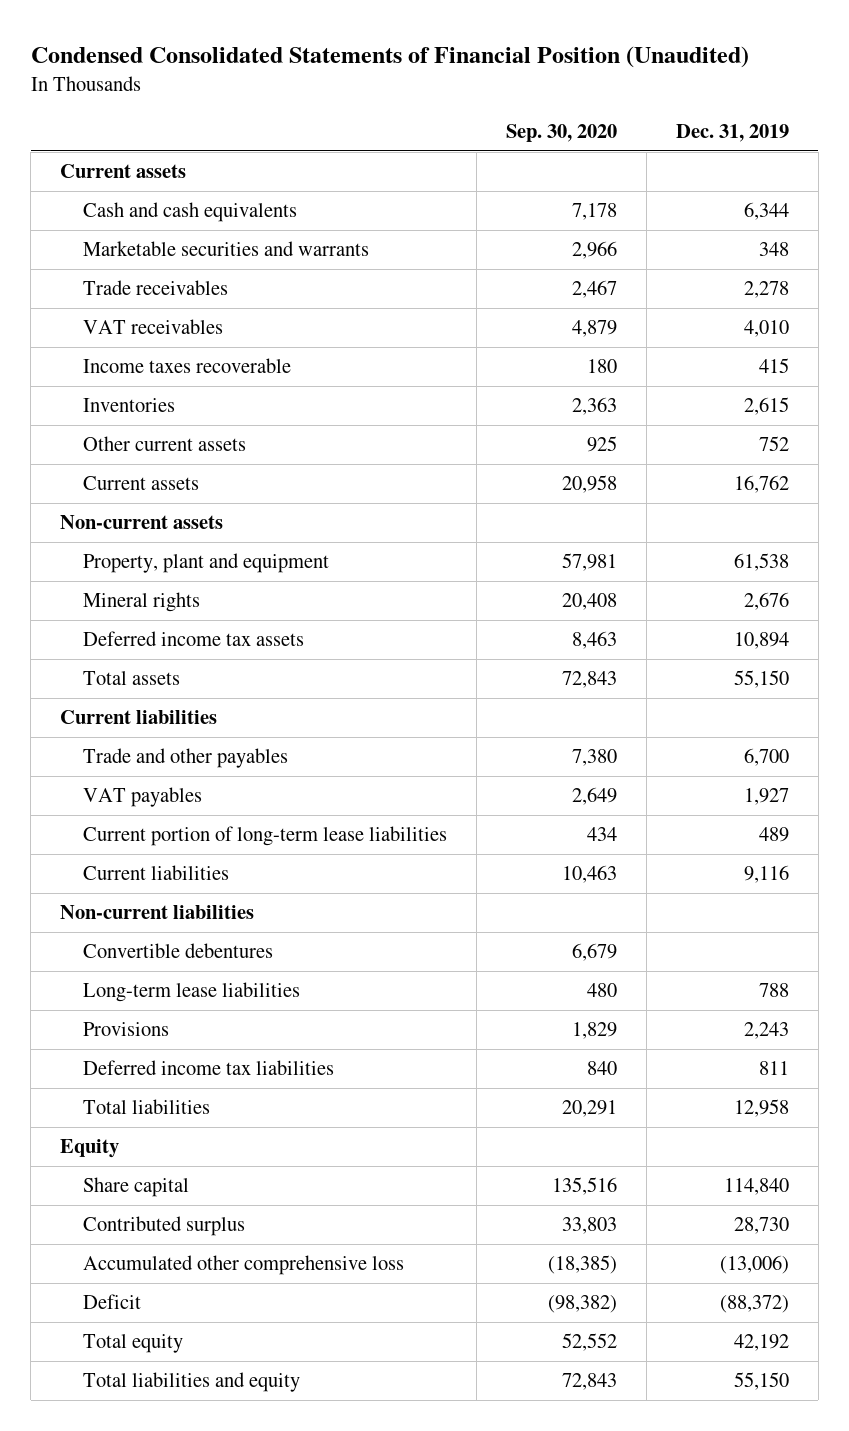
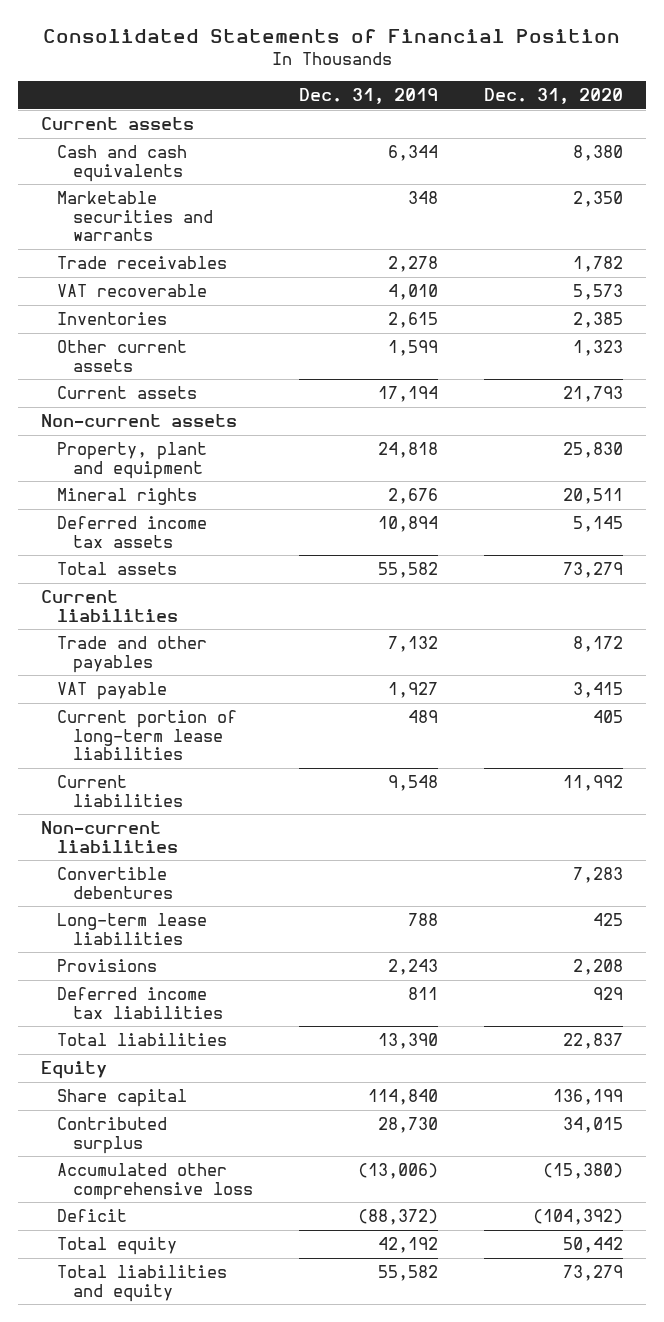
- Condensed Consolidated Statements of Financial Position (Unaudited)
+ Consolidated Statements of Financial Position
- | Sep. 30, 2020 | Dec. 31, 2019
+ | Dec. 31, 2019 | Dec. 31, 2020
- VAT receivables | 4,879 | 4,010
- Income taxes recoverable | 180 | 415
+ VAT recoverable | 4,010 | 5,573
- Other current assets | 925 | 752
- Current assets | 20,958 | 16,762
+ Other current assets | 1,599 | 1,323
+ Current assets | 17,194 | 21,793
- Property, plant and equipment | 57,981 | 61,538
+ Property, plant and equipment | 24,818 | 25,830
- Total assets | 72,843 | 55,150
+ Total assets | 55,582 | 73,279
- Trade and other payables | 7,380 | 6,700
- VAT payables | 2,649 | 1,927
+ Trade and other payables | 7,132 | 8,172
+ VAT payable | 1,927 | 3,415
- Current liabilities | 10,463 | 9,116
+ Current liabilities | 9,548 | 11,992
- Total liabilities | 20,291 | 12,958
+ Total liabilities | 13,390 | 22,837
- Total liabilities and equity | 72,843 | 55,150
+ Total liabilities and equity | 55,582 | 73,279

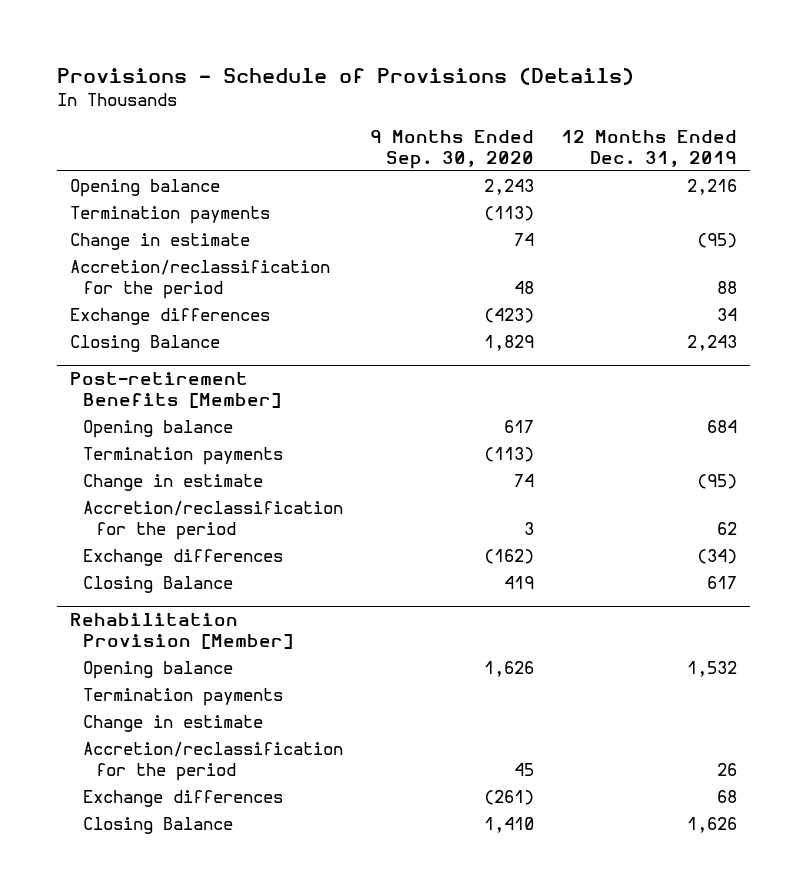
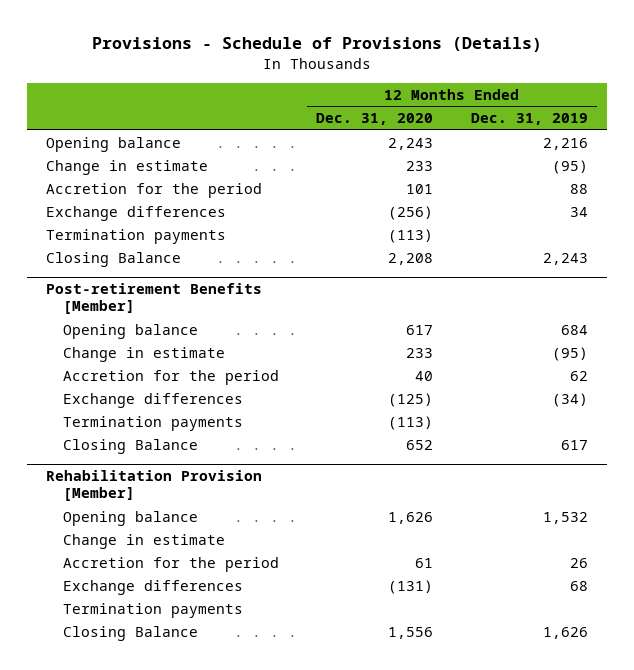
- | 9 Months Ended Sep. 30, 2020 | 12 Months Ended Dec. 31, 2019
+ | 12 Months Ended Dec. 31, 2020 | 12 Months Ended Dec. 31, 2019
- Accretion/reclassification for the period | 48 | 88
+ Accretion for the period | 101 | 88
moved down: Termination payments | (113) |
@ Post-retirement Benefits [Member]
- Accretion/reclassification for the period | 3 | 62
+ Accretion for the period | 40 | 62
moved down: Termination payments | (113) |
@ Rehabilitation Provision [Member]
- Accretion/reclassification for the period | 45 | 26
+ Accretion for the period | 61 | 26
moved down: Termination payments

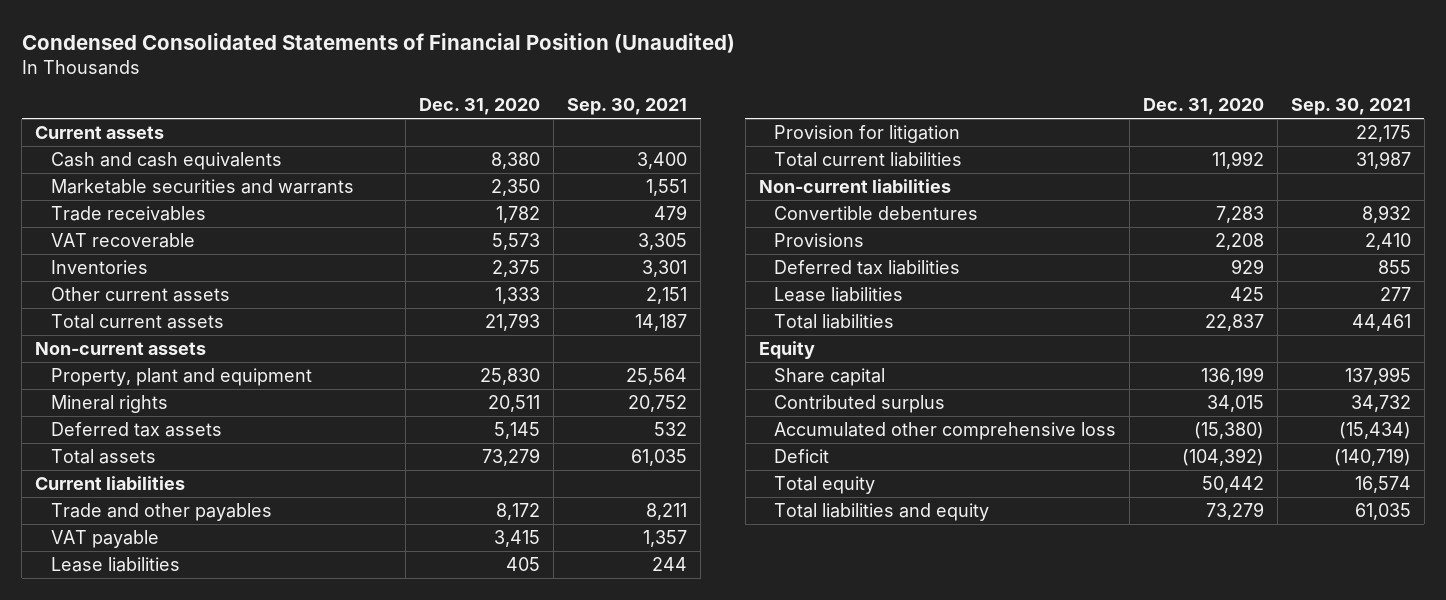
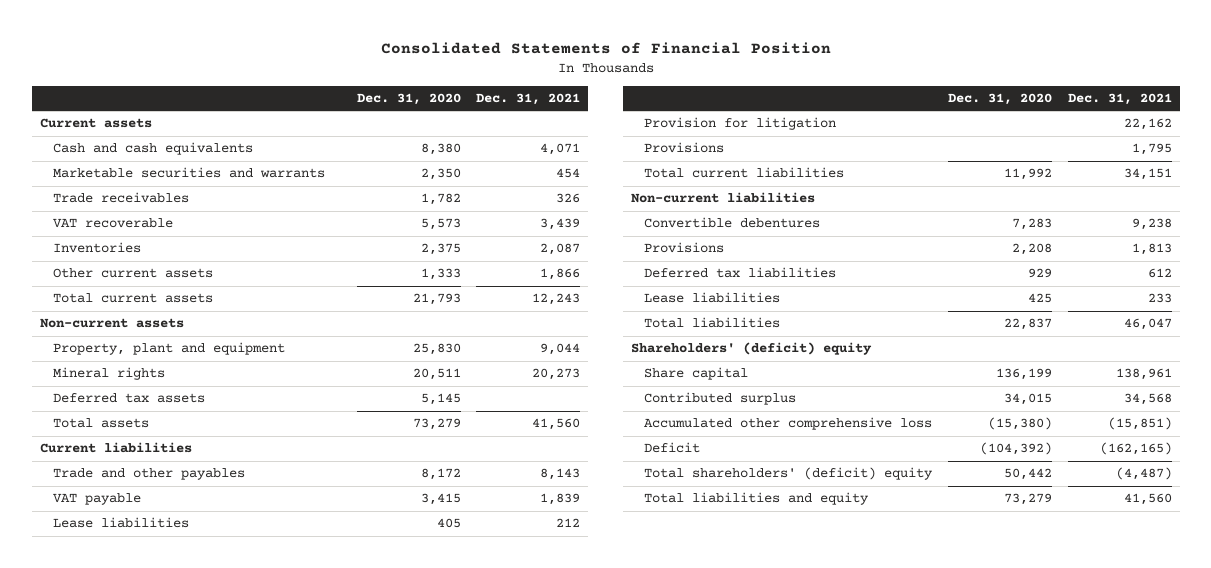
- Condensed Consolidated Statements of Financial Position (Unaudited)
+ Consolidated Statements of Financial Position
- | Dec. 31, 2020 | Sep. 30, 2021
+ | Dec. 31, 2020 | Dec. 31, 2021
+ Provisions | | 1,795
- Equity
+ Shareholders' (deficit) equity
- Total equity | 50,442 | 16,574
+ Total shareholders' (deficit) equity | 50,442 | (4,487)

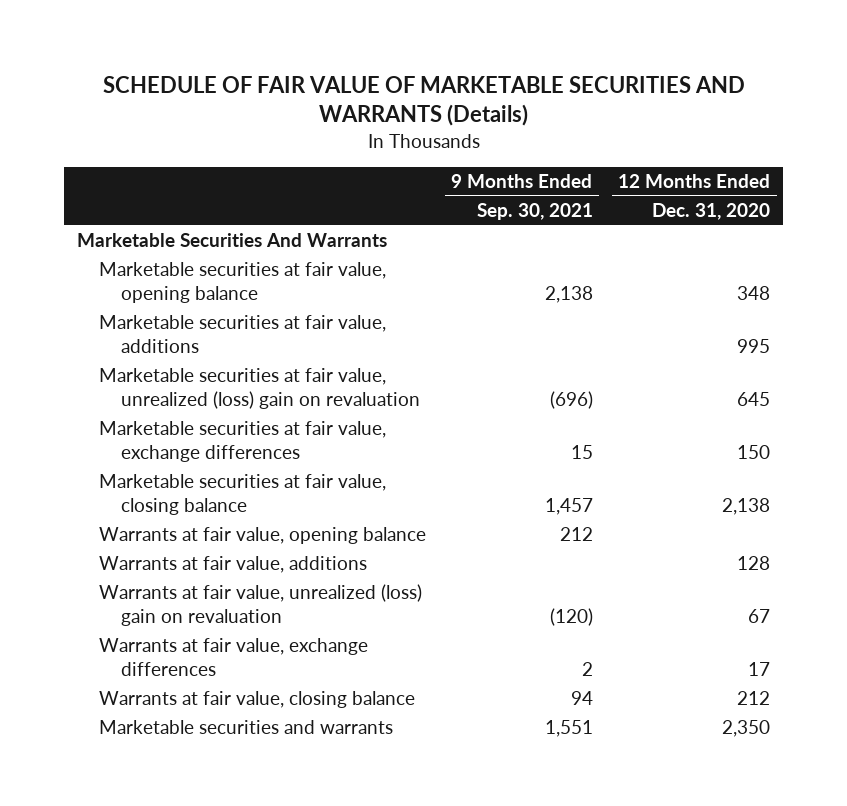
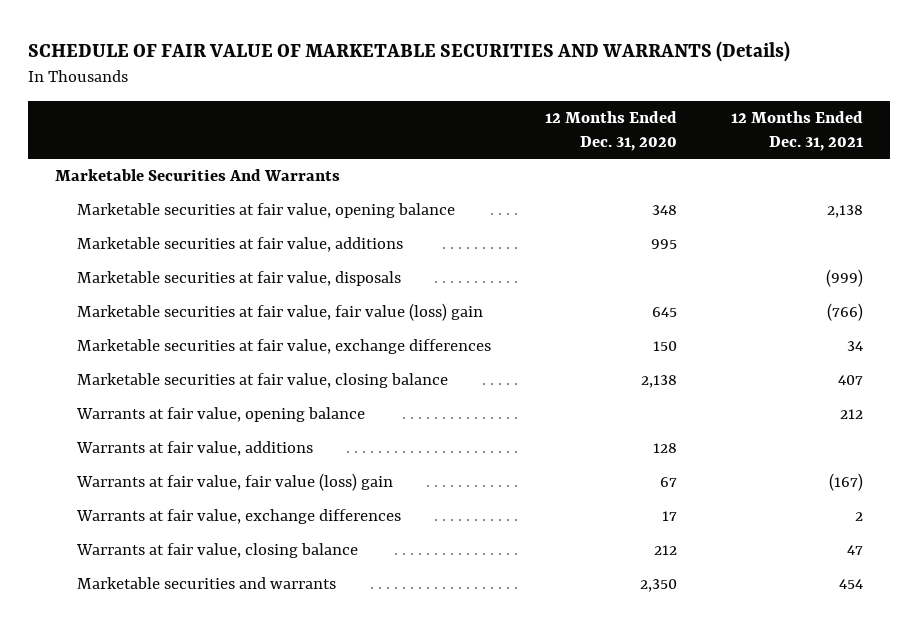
- | 9 Months Ended Sep. 30, 2021 | 12 Months Ended Dec. 31, 2020
+ | 12 Months Ended Dec. 31, 2020 | 12 Months Ended Dec. 31, 2021
- Marketable securities at fair value, unrealized (loss) gain on revaluation | (696) | 645
+ Marketable securities at fair value, disposals | | (999)
+ Marketable securities at fair value, fair value (loss) gain | 645 | (766)
- Warrants at fair value, unrealized (loss) gain on revaluation | (120) | 67
+ Warrants at fair value, fair value (loss) gain | 67 | (167)

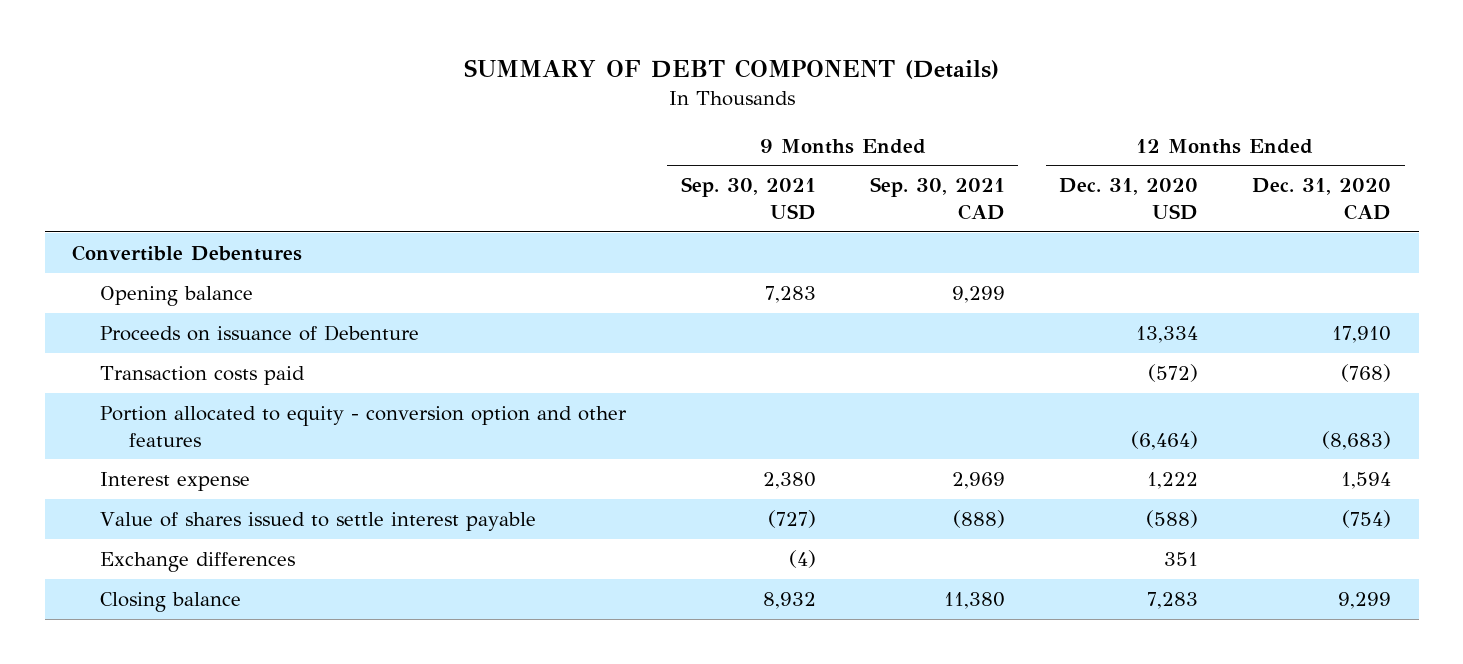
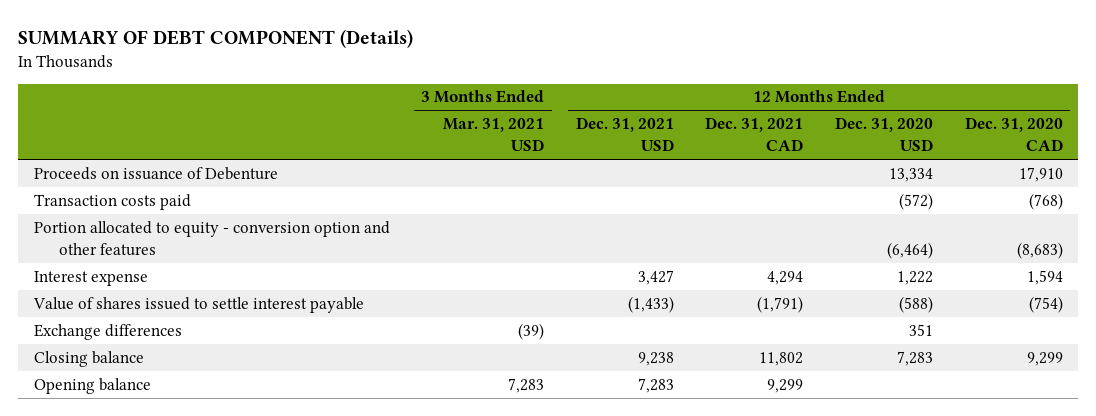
- | 9 Months Ended Sep. 30, 2021 USD | 9 Months Ended Sep. 30, 2021 CAD | 12 Months Ended Dec. 31, 2020 USD | 12 Months Ended Dec. 31, 2020 CAD
+ | 3 Months Ended Mar. 31, 2021 USD | 12 Months Ended Dec. 31, 2021 USD | 12 Months Ended Dec. 31, 2021 CAD | 12 Months Ended Dec. 31, 2020 USD | 12 Months Ended Dec. 31, 2020 CAD
- Convertible Debentures
moved down: Opening balance | 7,283 | 7,283 | 9,299 | |

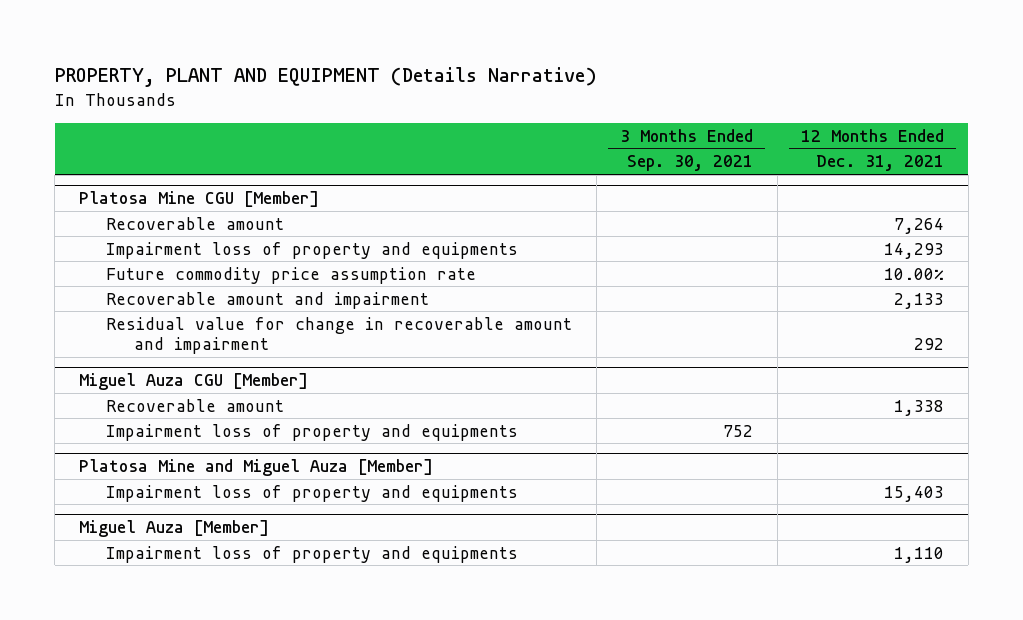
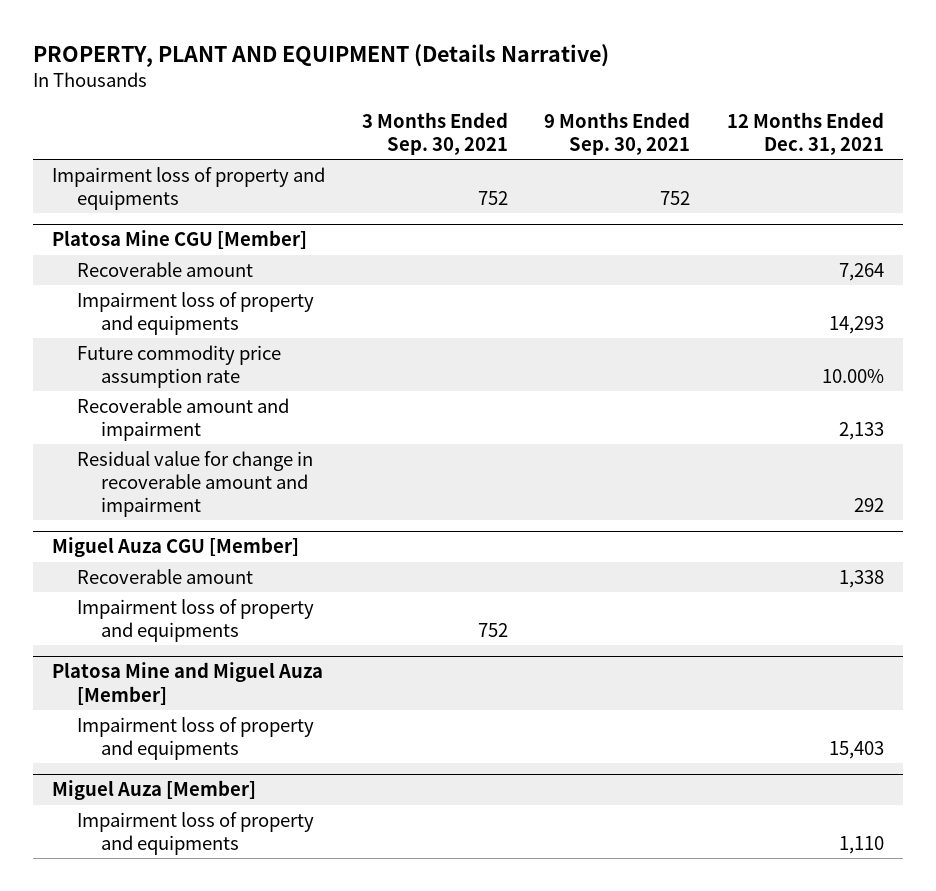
- | 3 Months Ended Sep. 30, 2021 | 12 Months Ended Dec. 31, 2021
+ | 3 Months Ended Sep. 30, 2021 | 9 Months Ended Sep. 30, 2021 | 12 Months Ended Dec. 31, 2021
+ Impairment loss of property and equipments | 752 | 752 |

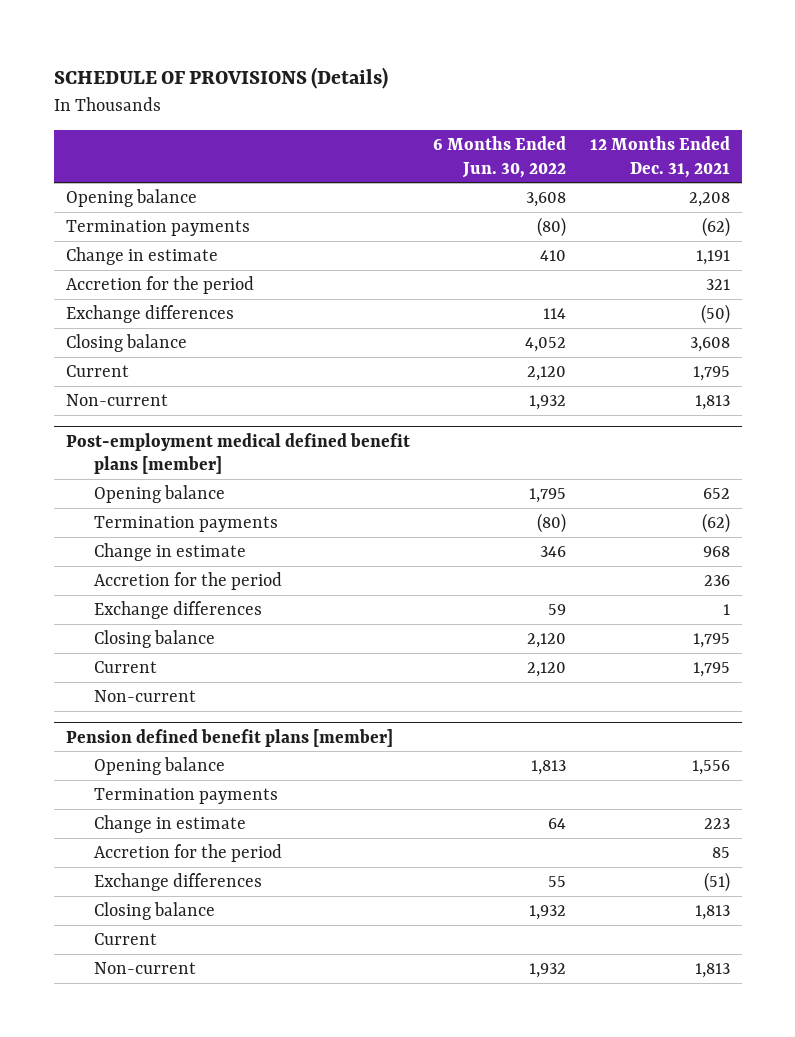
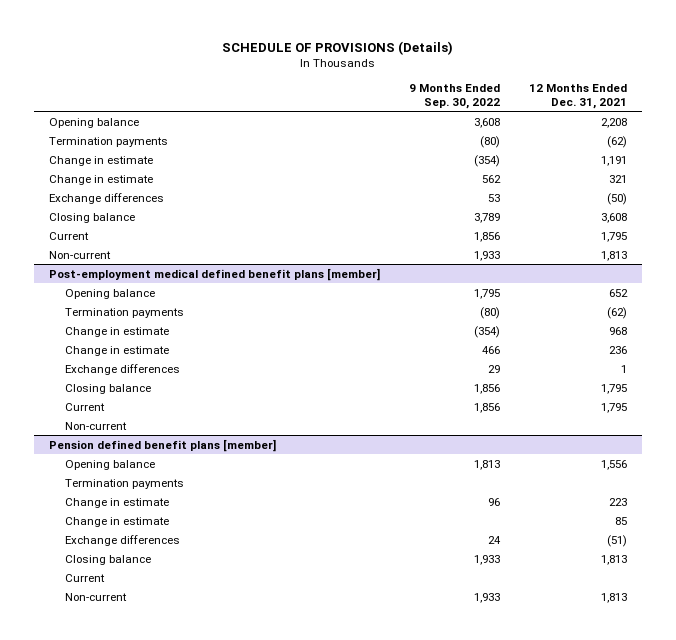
- | 6 Months Ended Jun. 30, 2022 | 12 Months Ended Dec. 31, 2021
+ | 9 Months Ended Sep. 30, 2022 | 12 Months Ended Dec. 31, 2021
- Accretion for the period | | 321
+ Change in estimate | 562 | 321
@ Post-employment medical defined benefit plans [member]
- Accretion for the period | | 236
+ Change in estimate | 466 | 236
@ Pension defined benefit plans [member]
- Accretion for the period | | 85
+ Change in estimate | | 85

